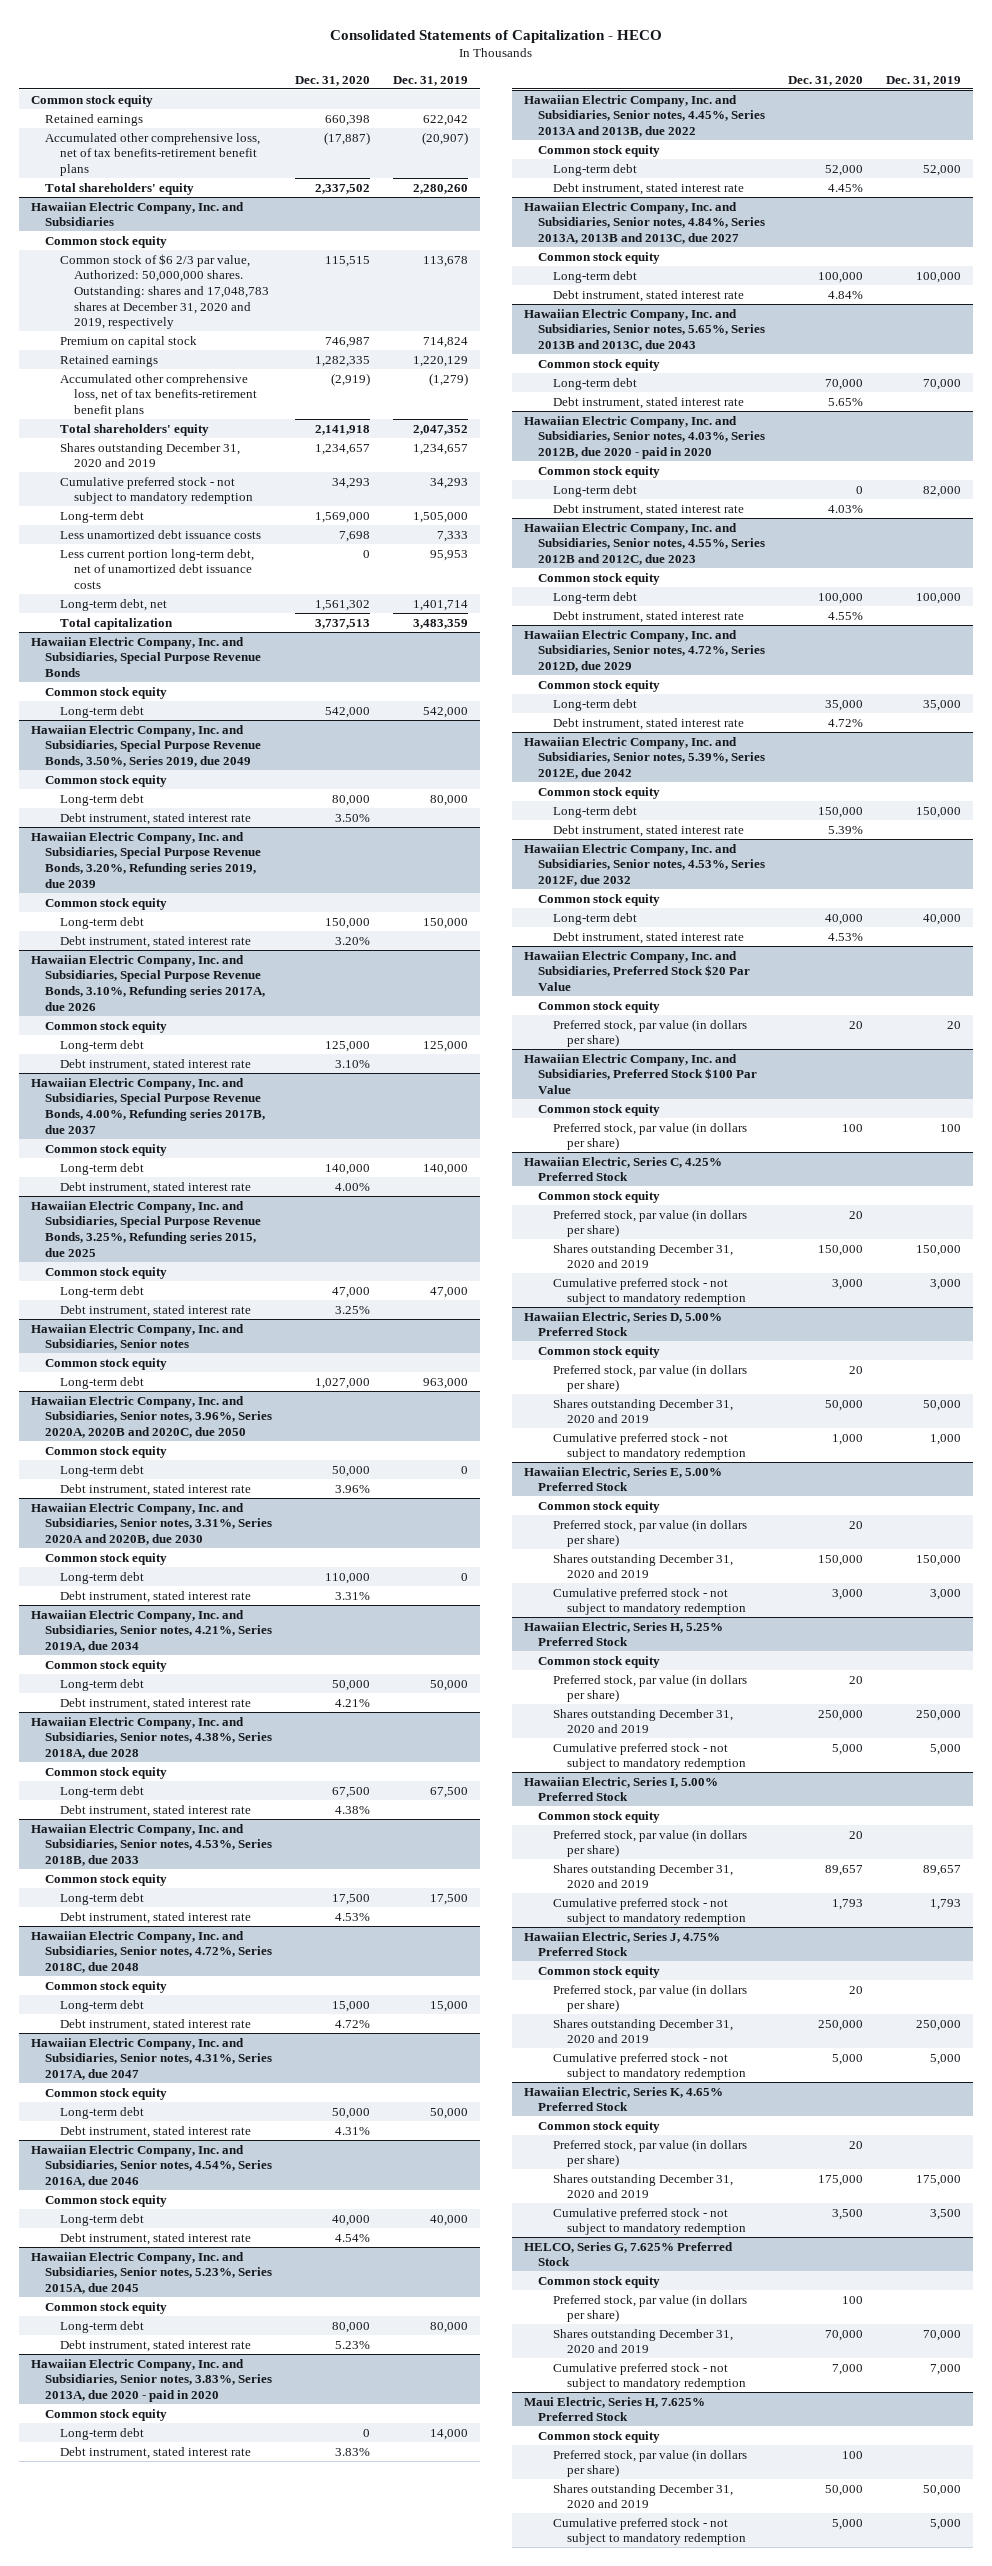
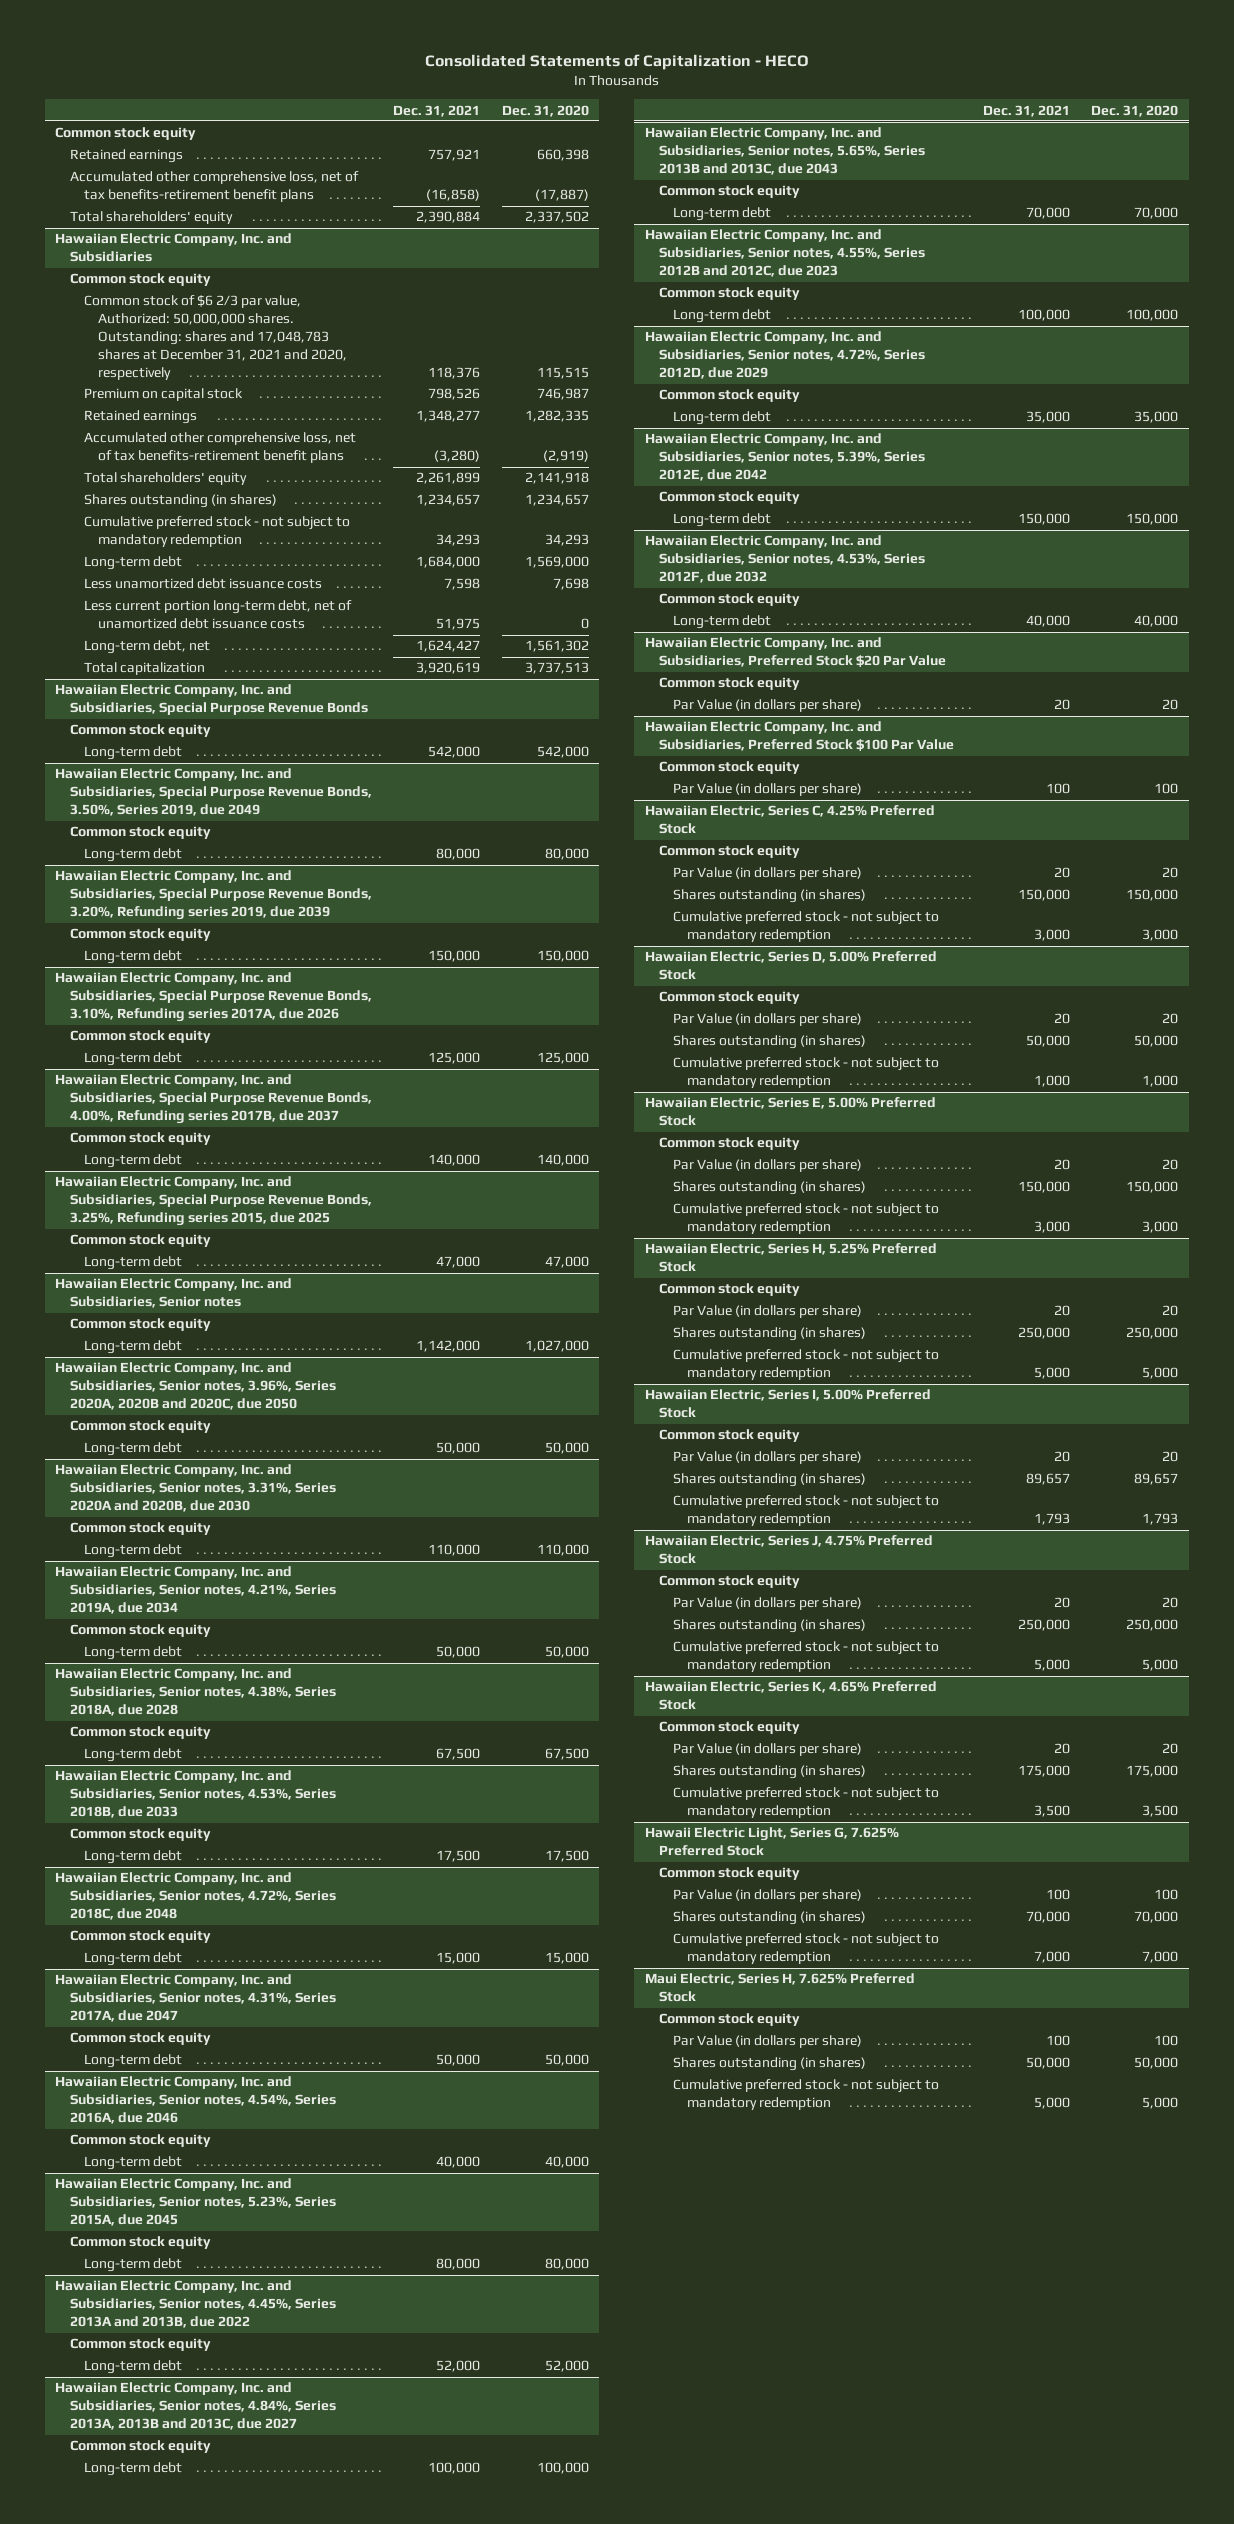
- | Dec. 31, 2020 | Dec. 31, 2019
+ | Dec. 31, 2021 | Dec. 31, 2020
@ Hawaiian Electric Company, Inc. and Subsidiaries
- Common stock of $6 2/3 par value, Authorized: 50,000,000 shares. Outstanding: shares and 17,048,783 shares at December 31, 2020 and 2019, respectively | 115,515 | 113,678
+ Common stock of $6 2/3 par value, Authorized: 50,000,000 shares. Outstanding: shares and 17,048,783 shares at December 31, 2021 and 2020, respectively | 118,376 | 115,515
- Shares outstanding December 31, 2020 and 2019 | 1,234,657 | 1,234,657
+ Shares outstanding (in shares) | 1,234,657 | 1,234,657
@ Hawaiian Electric Company, Inc. and Subsidiaries, Special Purpose Revenue Bonds, 3.50%, Series 2019, due 2049
- Debt instrument, stated interest rate | 3.50% |
@ Hawaiian Electric Company, Inc. and Subsidiaries, Special Purpose Revenue Bonds, 3.20%, Refunding series 2019, due 2039
- Debt instrument, stated interest rate | 3.20% |
@ Hawaiian Electric Company, Inc. and Subsidiaries, Special Purpose Revenue Bonds, 3.10%, Refunding series 2017A, due 2026
- Debt instrument, stated interest rate | 3.10% |
@ Hawaiian Electric Company, Inc. and Subsidiaries, Special Purpose Revenue Bonds, 4.00%, Refunding series 2017B, due 2037
- Debt instrument, stated interest rate | 4.00% |
@ Hawaiian Electric Company, Inc. and Subsidiaries, Special Purpose Revenue Bonds, 3.25%, Refunding series 2015, due 2025
- Debt instrument, stated interest rate | 3.25% |
@ Hawaiian Electric Company, Inc. and Subsidiaries, Senior notes, 3.96%, Series 2020A, 2020B and 2020C, due 2050
- Debt instrument, stated interest rate | 3.96% |
@ Hawaiian Electric Company, Inc. and Subsidiaries, Senior notes, 3.31%, Series 2020A and 2020B, due 2030
- Debt instrument, stated interest rate | 3.31% |
@ Hawaiian Electric Company, Inc. and Subsidiaries, Senior notes, 4.21%, Series 2019A, due 2034
- Debt instrument, stated interest rate | 4.21% |
@ Hawaiian Electric Company, Inc. and Subsidiaries, Senior notes, 4.38%, Series 2018A, due 2028
- Debt instrument, stated interest rate | 4.38% |
@ Hawaiian Electric Company, Inc. and Subsidiaries, Senior notes, 4.53%, Series 2018B, due 2033
- Debt instrument, stated interest rate | 4.53% |
@ Hawaiian Electric Company, Inc. and Subsidiaries, Senior notes, 4.72%, Series 2018C, due 2048
- Debt instrument, stated interest rate | 4.72% |
@ Hawaiian Electric Company, Inc. and Subsidiaries, Senior notes, 4.31%, Series 2017A, due 2047
- Debt instrument, stated interest rate | 4.31% |
@ Hawaiian Electric Company, Inc. and Subsidiaries, Senior notes, 4.54%, Series 2016A, due 2046
- Debt instrument, stated interest rate | 4.54% |
@ Hawaiian Electric Company, Inc. and Subsidiaries, Senior notes, 5.23%, Series 2015A, due 2045
- Debt instrument, stated interest rate | 5.23% |
- Hawaiian Electric Company, Inc. and Subsidiaries, Senior notes, 3.83%, Series 2013A, due 2020 - paid in 2020
- Common stock equity
- Long-term debt | 0 | 14,000
- Debt instrument, stated interest rate | 3.83% |
@ Hawaiian Electric Company, Inc. and Subsidiaries, Senior notes, 4.45%, Series 2013A and 2013B, due 2022
- Debt instrument, stated interest rate | 4.45% |
@ Hawaiian Electric Company, Inc. and Subsidiaries, Senior notes, 4.84%, Series 2013A, 2013B and 2013C, due 2027
- Debt instrument, stated interest rate | 4.84% |
@ Hawaiian Electric Company, Inc. and Subsidiaries, Senior notes, 5.65%, Series 2013B and 2013C, due 2043
- Debt instrument, stated interest rate | 5.65% |
- Hawaiian Electric Company, Inc. and Subsidiaries, Senior notes, 4.03%, Series 2012B, due 2020 - paid in 2020
- Common stock equity
- Long-term debt | 0 | 82,000
- Debt instrument, stated interest rate | 4.03% |
@ Hawaiian Electric Company, Inc. and Subsidiaries, Senior notes, 4.55%, Series 2012B and 2012C, due 2023
- Debt instrument, stated interest rate | 4.55% |
@ Hawaiian Electric Company, Inc. and Subsidiaries, Senior notes, 4.72%, Series 2012D, due 2029
- Debt instrument, stated interest rate | 4.72% |
@ Hawaiian Electric Company, Inc. and Subsidiaries, Senior notes, 5.39%, Series 2012E, due 2042
- Debt instrument, stated interest rate | 5.39% |
@ Hawaiian Electric Company, Inc. and Subsidiaries, Senior notes, 4.53%, Series 2012F, due 2032
- Debt instrument, stated interest rate | 4.53% |
@ Hawaiian Electric Company, Inc. and Subsidiaries, Preferred Stock $20 Par Value
- Preferred stock, par value (in dollars per share) | 20 | 20
+ Par Value (in dollars per share) | 20 | 20
@ Hawaiian Electric Company, Inc. and Subsidiaries, Preferred Stock $100 Par Value
- Preferred stock, par value (in dollars per share) | 100 | 100
+ Par Value (in dollars per share) | 100 | 100
@ Hawaiian Electric, Series C, 4.25% Preferred Stock
- Preferred stock, par value (in dollars per share) | 20 |
- Shares outstanding December 31, 2020 and 2019 | 150,000 | 150,000
+ Par Value (in dollars per share) | 20 | 20
+ Shares outstanding (in shares) | 150,000 | 150,000
@ Hawaiian Electric, Series D, 5.00% Preferred Stock
- Preferred stock, par value (in dollars per share) | 20 |
- Shares outstanding December 31, 2020 and 2019 | 50,000 | 50,000
+ Par Value (in dollars per share) | 20 | 20
+ Shares outstanding (in shares) | 50,000 | 50,000
@ Hawaiian Electric, Series E, 5.00% Preferred Stock
- Preferred stock, par value (in dollars per share) | 20 |
- Shares outstanding December 31, 2020 and 2019 | 150,000 | 150,000
+ Par Value (in dollars per share) | 20 | 20
+ Shares outstanding (in shares) | 150,000 | 150,000
@ Hawaiian Electric, Series H, 5.25% Preferred Stock
- Preferred stock, par value (in dollars per share) | 20 |
- Shares outstanding December 31, 2020 and 2019 | 250,000 | 250,000
+ Par Value (in dollars per share) | 20 | 20
+ Shares outstanding (in shares) | 250,000 | 250,000
@ Hawaiian Electric, Series I, 5.00% Preferred Stock
- Preferred stock, par value (in dollars per share) | 20 |
- Shares outstanding December 31, 2020 and 2019 | 89,657 | 89,657
+ Par Value (in dollars per share) | 20 | 20
+ Shares outstanding (in shares) | 89,657 | 89,657
@ Hawaiian Electric, Series J, 4.75% Preferred Stock
- Preferred stock, par value (in dollars per share) | 20 |
- Shares outstanding December 31, 2020 and 2019 | 250,000 | 250,000
+ Par Value (in dollars per share) | 20 | 20
+ Shares outstanding (in shares) | 250,000 | 250,000
@ Hawaiian Electric, Series K, 4.65% Preferred Stock
- Preferred stock, par value (in dollars per share) | 20 |
- Shares outstanding December 31, 2020 and 2019 | 175,000 | 175,000
+ Par Value (in dollars per share) | 20 | 20
+ Shares outstanding (in shares) | 175,000 | 175,000
- HELCO, Series G, 7.625% Preferred Stock
+ Hawaii Electric Light, Series G, 7.625% Preferred Stock
- Preferred stock, par value (in dollars per share) | 100 |
- Shares outstanding December 31, 2020 and 2019 | 70,000 | 70,000
+ Par Value (in dollars per share) | 100 | 100
+ Shares outstanding (in shares) | 70,000 | 70,000
@ Maui Electric, Series H, 7.625% Preferred Stock
- Preferred stock, par value (in dollars per share) | 100 |
- Shares outstanding December 31, 2020 and 2019 | 50,000 | 50,000
+ Par Value (in dollars per share) | 100 | 100
+ Shares outstanding (in shares) | 50,000 | 50,000

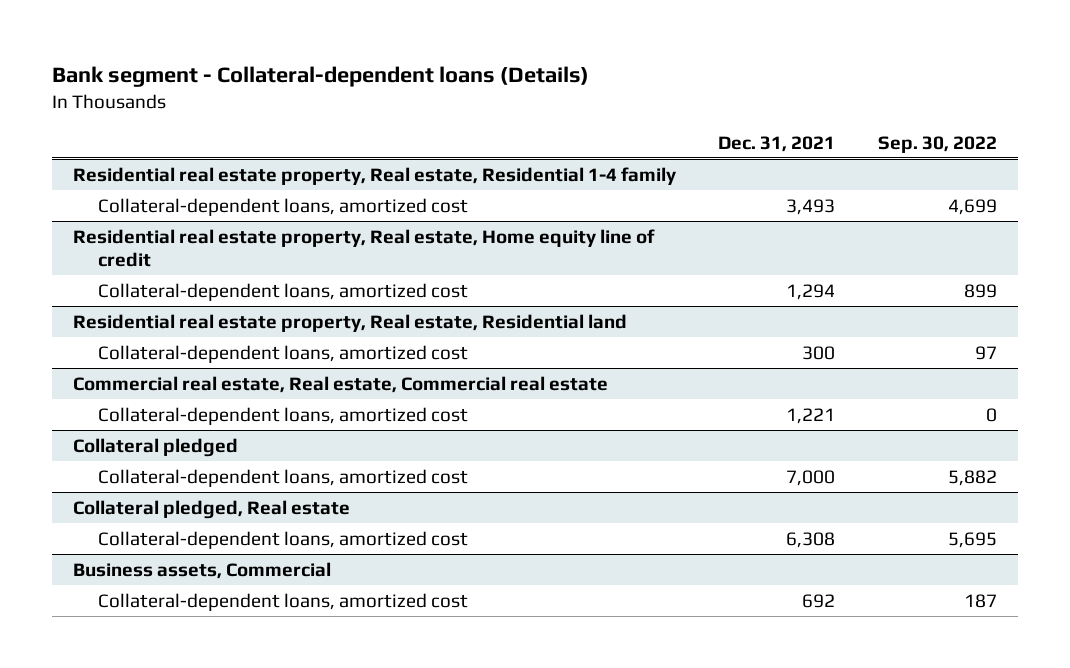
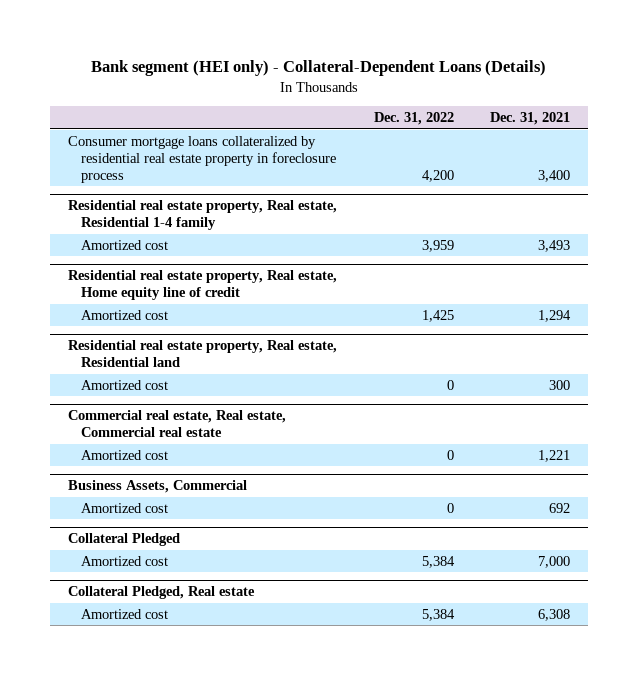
- Bank segment - Collateral-dependent loans (Details)
+ Bank segment (HEI only) - Collateral-Dependent Loans (Details)
- | Dec. 31, 2021 | Sep. 30, 2022
+ | Dec. 31, 2022 | Dec. 31, 2021
+ Consumer mortgage loans collateralized by residential real estate property in foreclosure process | 4,200 | 3,400
@ Residential real estate property, Real estate, Residential 1-4 family
- Collateral-dependent loans, amortized cost | 3,493 | 4,699
+ Amortized cost | 3,959 | 3,493
@ Residential real estate property, Real estate, Home equity line of credit
- Collateral-dependent loans, amortized cost | 1,294 | 899
+ Amortized cost | 1,425 | 1,294
@ Residential real estate property, Real estate, Residential land
- Collateral-dependent loans, amortized cost | 300 | 97
+ Amortized cost | 0 | 300
@ Commercial real estate, Real estate, Commercial real estate
- Collateral-dependent loans, amortized cost | 1,221 | 0
- Collateral pledged
- Collateral-dependent loans, amortized cost | 7,000 | 5,882
- Collateral pledged, Real estate
- Collateral-dependent loans, amortized cost | 6,308 | 5,695
- Business assets, Commercial
- Collateral-dependent loans, amortized cost | 692 | 187
@ Commercial real estate, Real estate, Commercial real estate
+ Amortized cost | 0 | 1,221
+ Business Assets, Commercial
+ Amortized cost | 0 | 692
+ Collateral Pledged
+ Amortized cost | 5,384 | 7,000
+ Collateral Pledged, Real estate
+ Amortized cost | 5,384 | 6,308

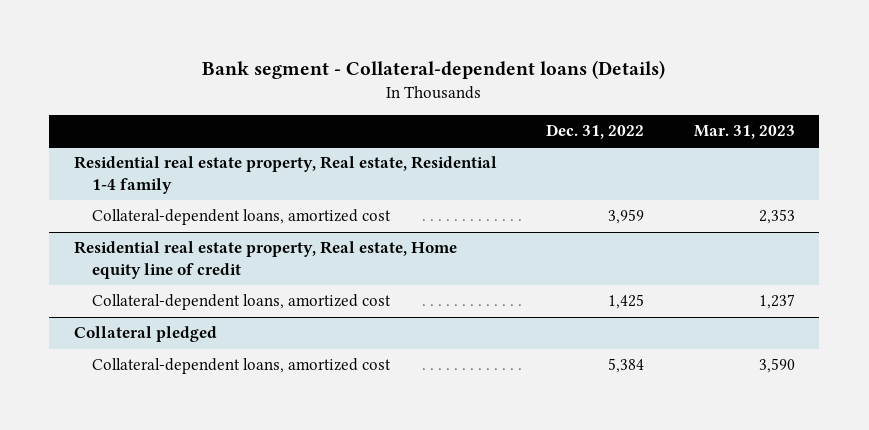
- Bank segment (HEI only) - Collateral-Dependent Loans (Details)
+ Bank segment - Collateral-dependent loans (Details)
- | Dec. 31, 2022 | Dec. 31, 2021
+ | Dec. 31, 2022 | Mar. 31, 2023
- Consumer mortgage loans collateralized by residential real estate property in foreclosure process | 4,200 | 3,400
@ Residential real estate property, Real estate, Residential 1-4 family
- Amortized cost | 3,959 | 3,493
+ Collateral-dependent loans, amortized cost | 3,959 | 2,353
@ Residential real estate property, Real estate, Home equity line of credit
- Amortized cost | 1,425 | 1,294
- Residential real estate property, Real estate, Residential land
- Amortized cost | 0 | 300
- Commercial real estate, Real estate, Commercial real estate
- Amortized cost | 0 | 1,221
- Business Assets, Commercial
- Amortized cost | 0 | 692
- Collateral Pledged
- Amortized cost | 5,384 | 7,000
- Collateral Pledged, Real estate
- Amortized cost | 5,384 | 6,308
@ Residential real estate property, Real estate, Home equity line of credit
+ Collateral-dependent loans, amortized cost | 1,425 | 1,237
+ Collateral pledged
+ Collateral-dependent loans, amortized cost | 5,384 | 3,590

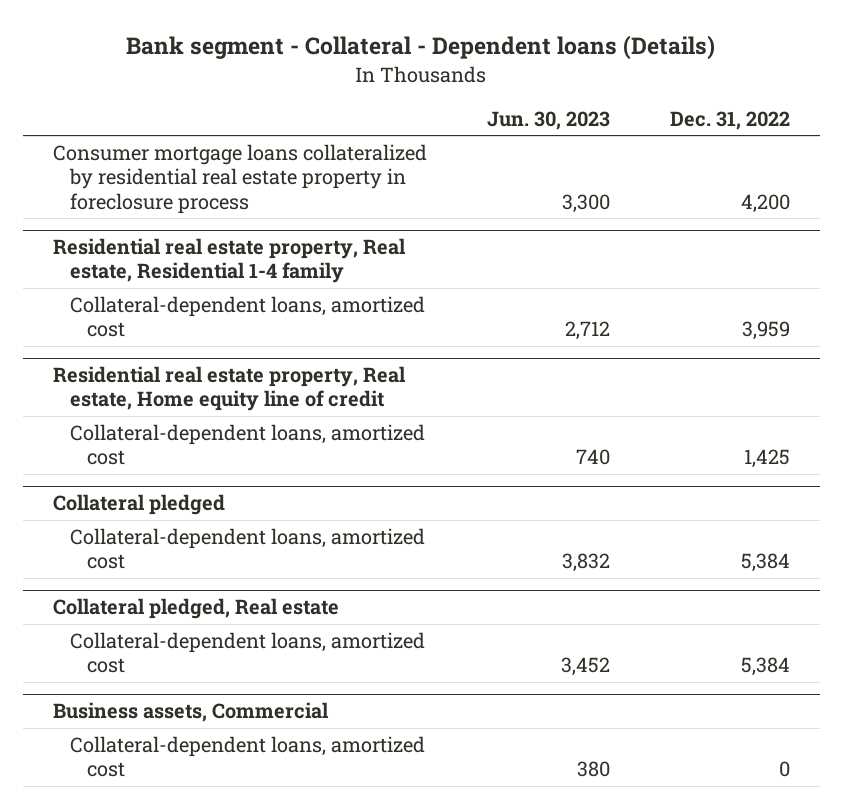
- Bank segment - Collateral-dependent loans (Details)
+ Bank segment - Collateral - Dependent loans (Details)
- | Dec. 31, 2022 | Mar. 31, 2023
+ | Jun. 30, 2023 | Dec. 31, 2022
+ Consumer mortgage loans collateralized by residential real estate property in foreclosure process | 3,300 | 4,200
+ Collateral pledged, Real estate
+ Collateral-dependent loans, amortized cost | 3,452 | 5,384
+ Business assets, Commercial
+ Collateral-dependent loans, amortized cost | 380 | 0

